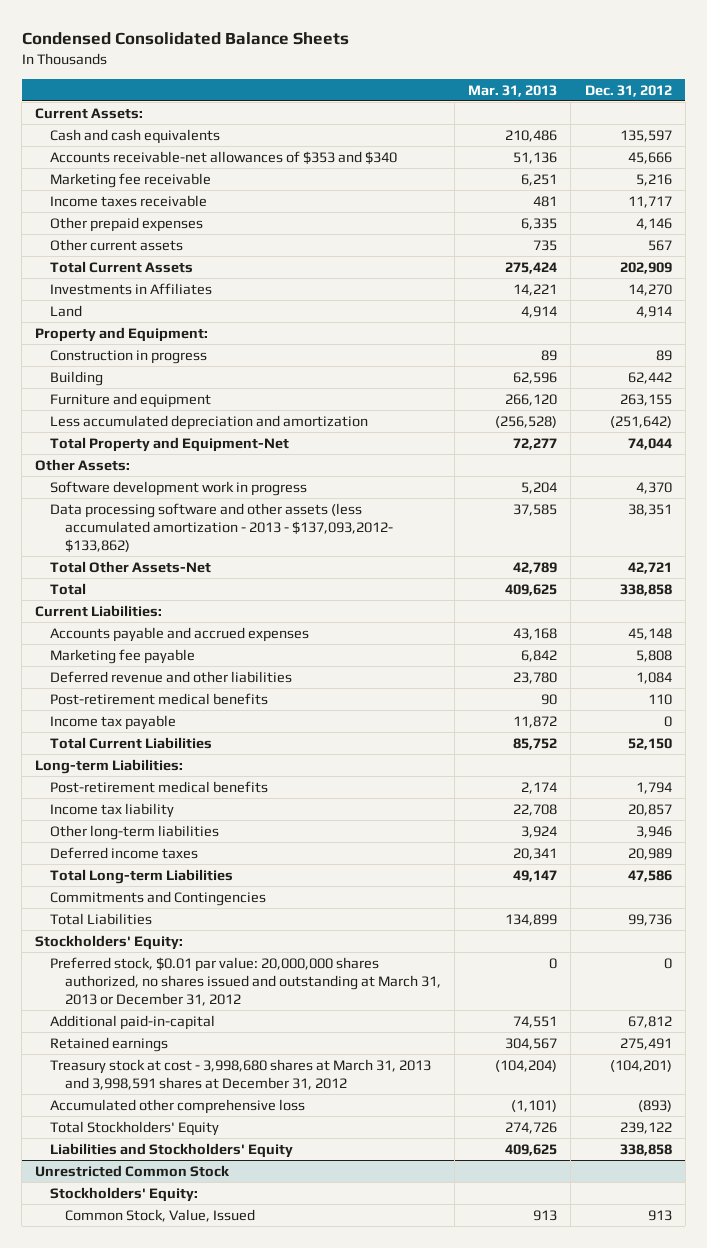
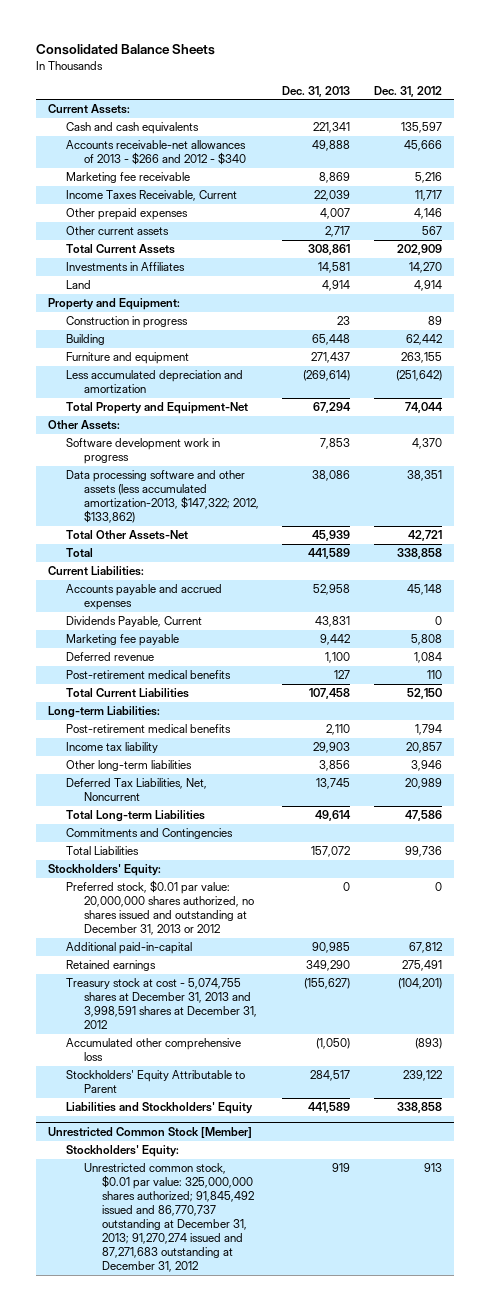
- Condensed Consolidated Balance Sheets
+ Consolidated Balance Sheets
- | Mar. 31, 2013 | Dec. 31, 2012
+ | Dec. 31, 2013 | Dec. 31, 2012
- Accounts receivable-net allowances of $353 and $340 | 51,136 | 45,666
+ Accounts receivable-net allowances of 2013 - $266 and 2012 - $340 | 49,888 | 45,666
- Income taxes receivable | 481 | 11,717
+ Income Taxes Receivable, Current | 22,039 | 11,717
- Data processing software and other assets (less accumulated amortization - 2013 - $137,093,2012- $133,862) | 37,585 | 38,351
+ Data processing software and other assets (less accumulated amortization-2013, $147,322; 2012, $133,862) | 38,086 | 38,351
+ Dividends Payable, Current | 43,831 | 0
- Deferred revenue and other liabilities | 23,780 | 1,084
+ Deferred revenue | 1,100 | 1,084
- Income tax payable | 11,872 | 0
- Deferred income taxes | 20,341 | 20,989
+ Deferred Tax Liabilities, Net, Noncurrent | 13,745 | 20,989
- Preferred stock, $0.01 par value: 20,000,000 shares authorized, no shares issued and outstanding at March 31, 2013 or December 31, 2012 | 0 | 0
+ Preferred stock, $0.01 par value: 20,000,000 shares authorized, no shares issued and outstanding at December 31, 2013 or 2012 | 0 | 0
- Treasury stock at cost - 3,998,680 shares at March 31, 2013 and 3,998,591 shares at December 31, 2012 | (104,204) | (104,201)
+ Treasury stock at cost - 5,074,755 shares at December 31, 2013 and 3,998,591 shares at December 31, 2012 | (155,627) | (104,201)
- Total Stockholders' Equity | 274,726 | 239,122
+ Stockholders' Equity Attributable to Parent | 284,517 | 239,122
- Unrestricted Common Stock
+ Unrestricted Common Stock [Member]
- Common Stock, Value, Issued | 913 | 913
+ Unrestricted common stock, $0.01 par value: 325,000,000 shares authorized; 91,845,492 issued and 86,770,737 outstanding at December 31, 2013; 91,270,274 issued and 87,271,683 outstanding at December 31, 2012 | 919 | 913

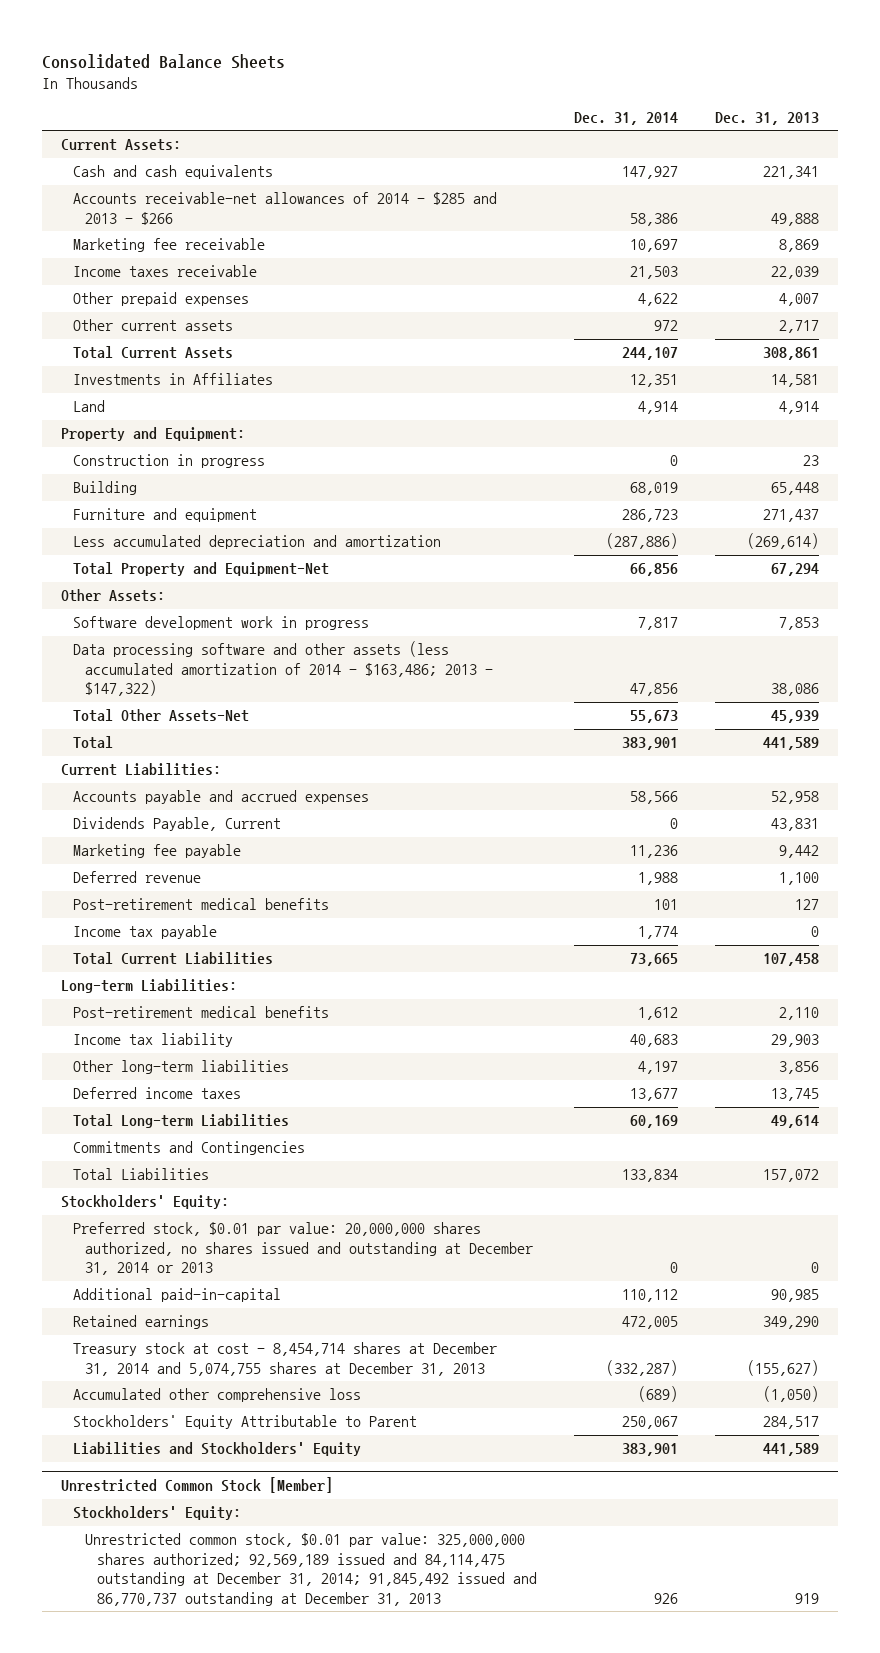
- | Dec. 31, 2013 | Dec. 31, 2012
+ | Dec. 31, 2014 | Dec. 31, 2013
- Accounts receivable-net allowances of 2013 - $266 and 2012 - $340 | 49,888 | 45,666
+ Accounts receivable-net allowances of 2014 - $285 and 2013 - $266 | 58,386 | 49,888
- Income Taxes Receivable, Current | 22,039 | 11,717
+ Income taxes receivable | 21,503 | 22,039
- Data processing software and other assets (less accumulated amortization-2013, $147,322; 2012, $133,862) | 38,086 | 38,351
+ Data processing software and other assets (less accumulated amortization of 2014 - $163,486; 2013 - $147,322) | 47,856 | 38,086
+ Income tax payable | 1,774 | 0
- Deferred Tax Liabilities, Net, Noncurrent | 13,745 | 20,989
+ Deferred income taxes | 13,677 | 13,745
- Preferred stock, $0.01 par value: 20,000,000 shares authorized, no shares issued and outstanding at December 31, 2013 or 2012 | 0 | 0
+ Preferred stock, $0.01 par value: 20,000,000 shares authorized, no shares issued and outstanding at December 31, 2014 or 2013 | 0 | 0
- Treasury stock at cost - 5,074,755 shares at December 31, 2013 and 3,998,591 shares at December 31, 2012 | (155,627) | (104,201)
+ Treasury stock at cost - 8,454,714 shares at December 31, 2014 and 5,074,755 shares at December 31, 2013 | (332,287) | (155,627)
@ Unrestricted Common Stock [Member]
- Unrestricted common stock, $0.01 par value: 325,000,000 shares authorized; 91,845,492 issued and 86,770,737 outstanding at December 31, 2013; 91,270,274 issued and 87,271,683 outstanding at December 31, 2012 | 919 | 913
+ Unrestricted common stock, $0.01 par value: 325,000,000 shares authorized; 92,569,189 issued and 84,114,475 outstanding at December 31, 2014; 91,845,492 issued and 86,770,737 outstanding at December 31, 2013 | 926 | 919

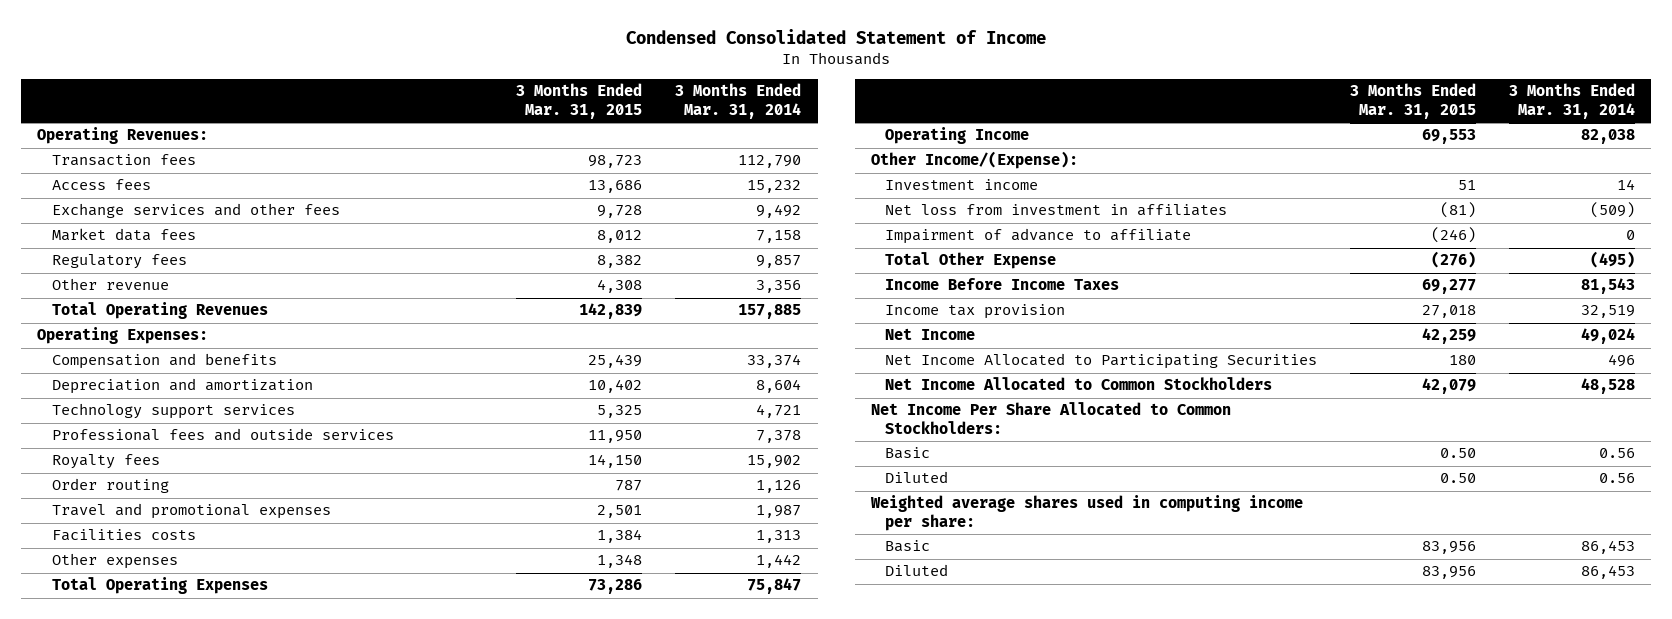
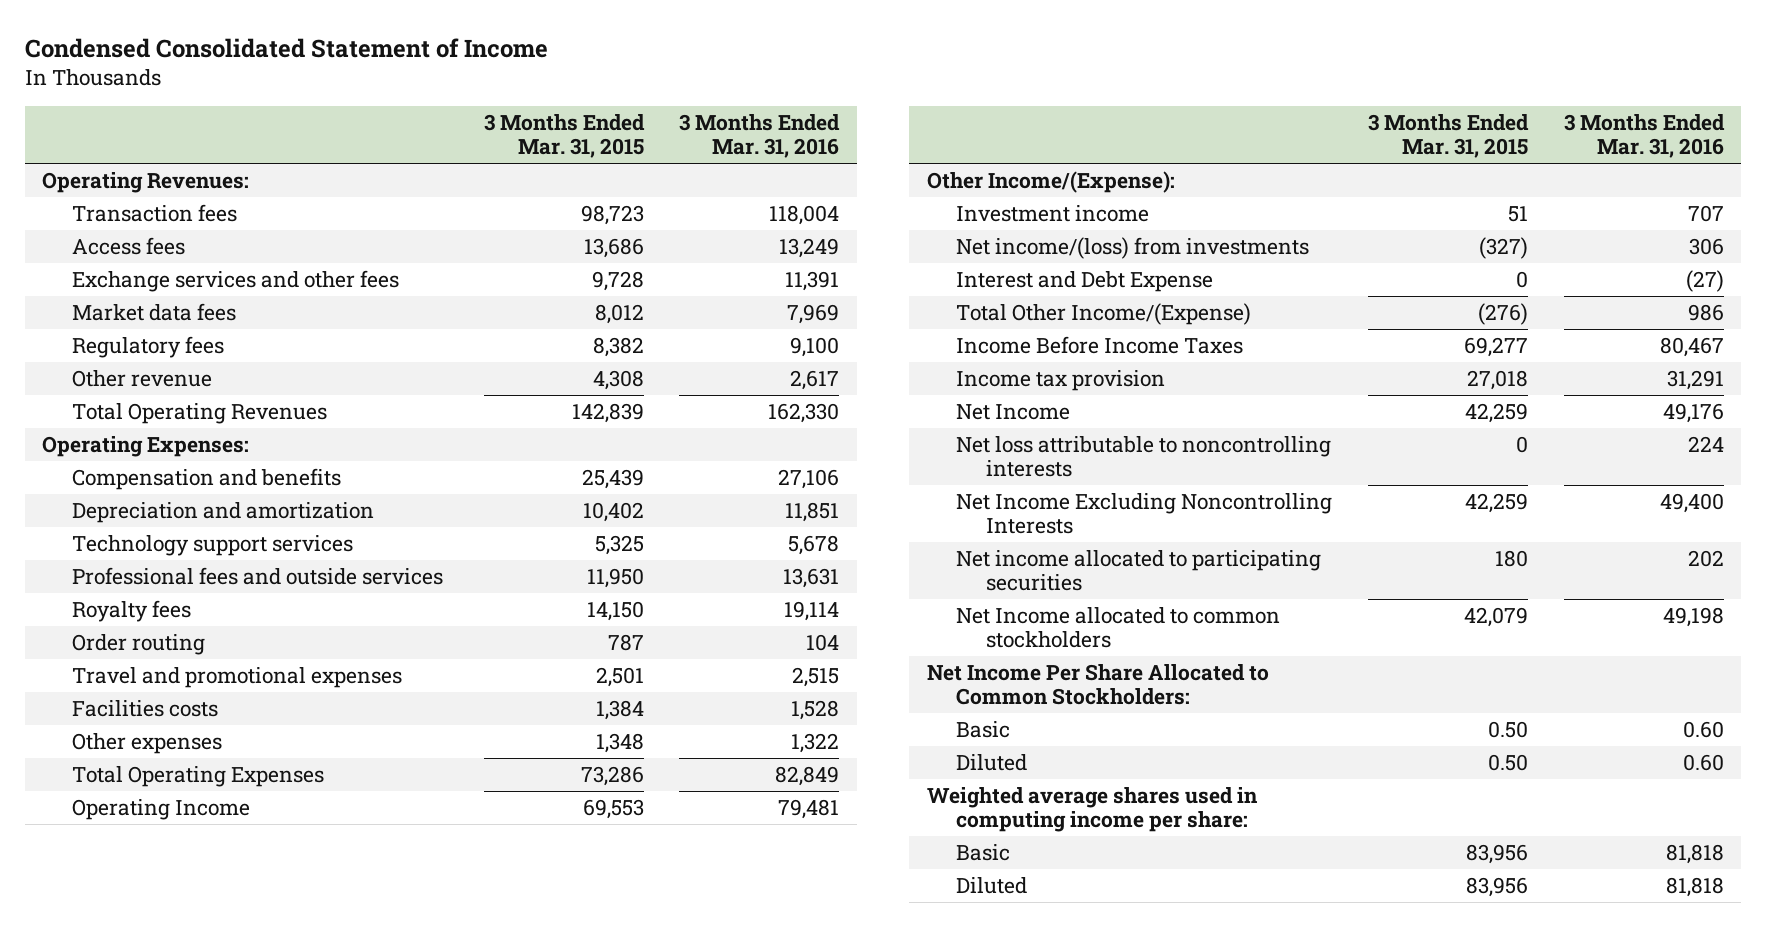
- | 3 Months Ended Mar. 31, 2015 | 3 Months Ended Mar. 31, 2014
+ | 3 Months Ended Mar. 31, 2015 | 3 Months Ended Mar. 31, 2016
- Net loss from investment in affiliates | (81) | (509)
- Impairment of advance to affiliate | (246) | 0
- Total Other Expense | (276) | (495)
+ Net income/(loss) from investments | (327) | 306
+ Interest and Debt Expense | 0 | (27)
+ Total Other Income/(Expense) | (276) | 986
- Net Income Allocated to Participating Securities | 180 | 496
- Net Income Allocated to Common Stockholders | 42,079 | 48,528
+ Net loss attributable to noncontrolling interests | 0 | 224
+ Net Income Excluding Noncontrolling Interests | 42,259 | 49,400
+ Net income allocated to participating securities | 180 | 202
+ Net Income allocated to common stockholders | 42,079 | 49,198

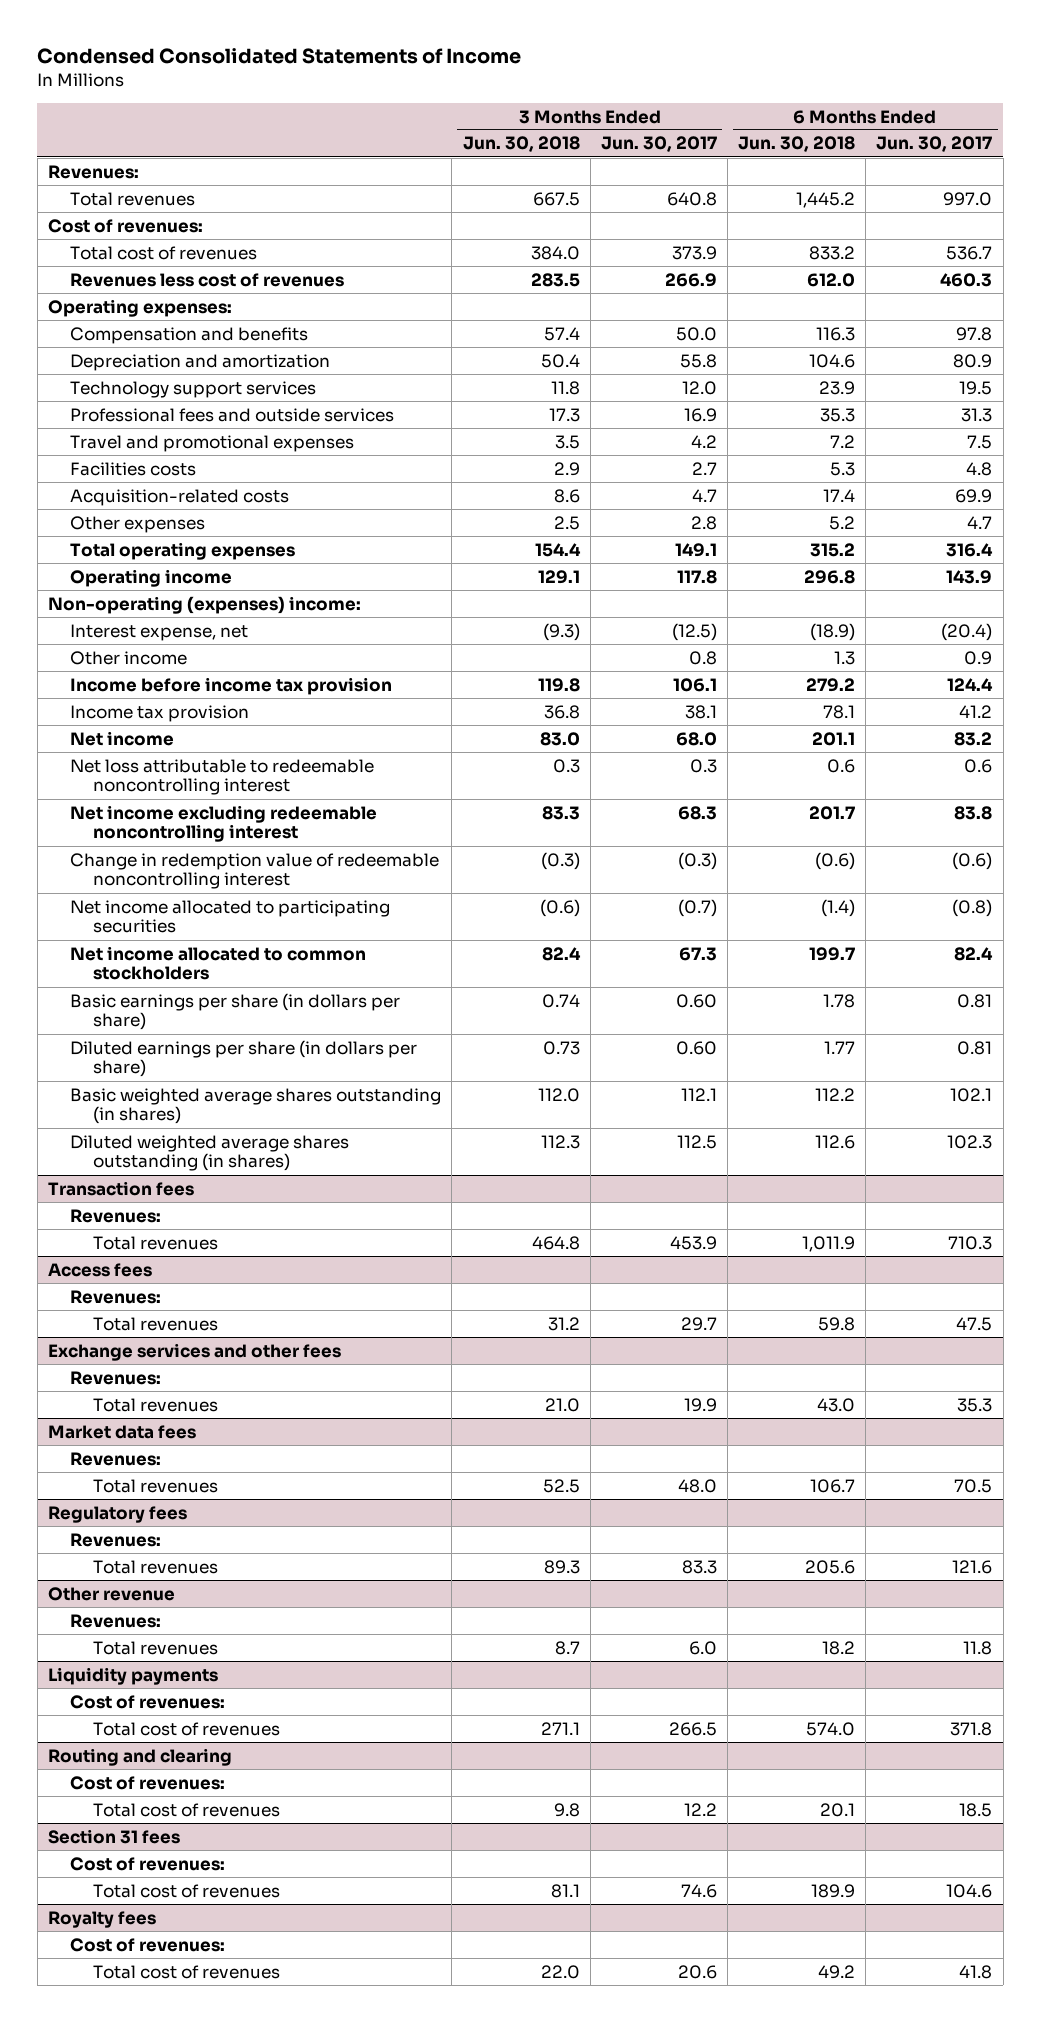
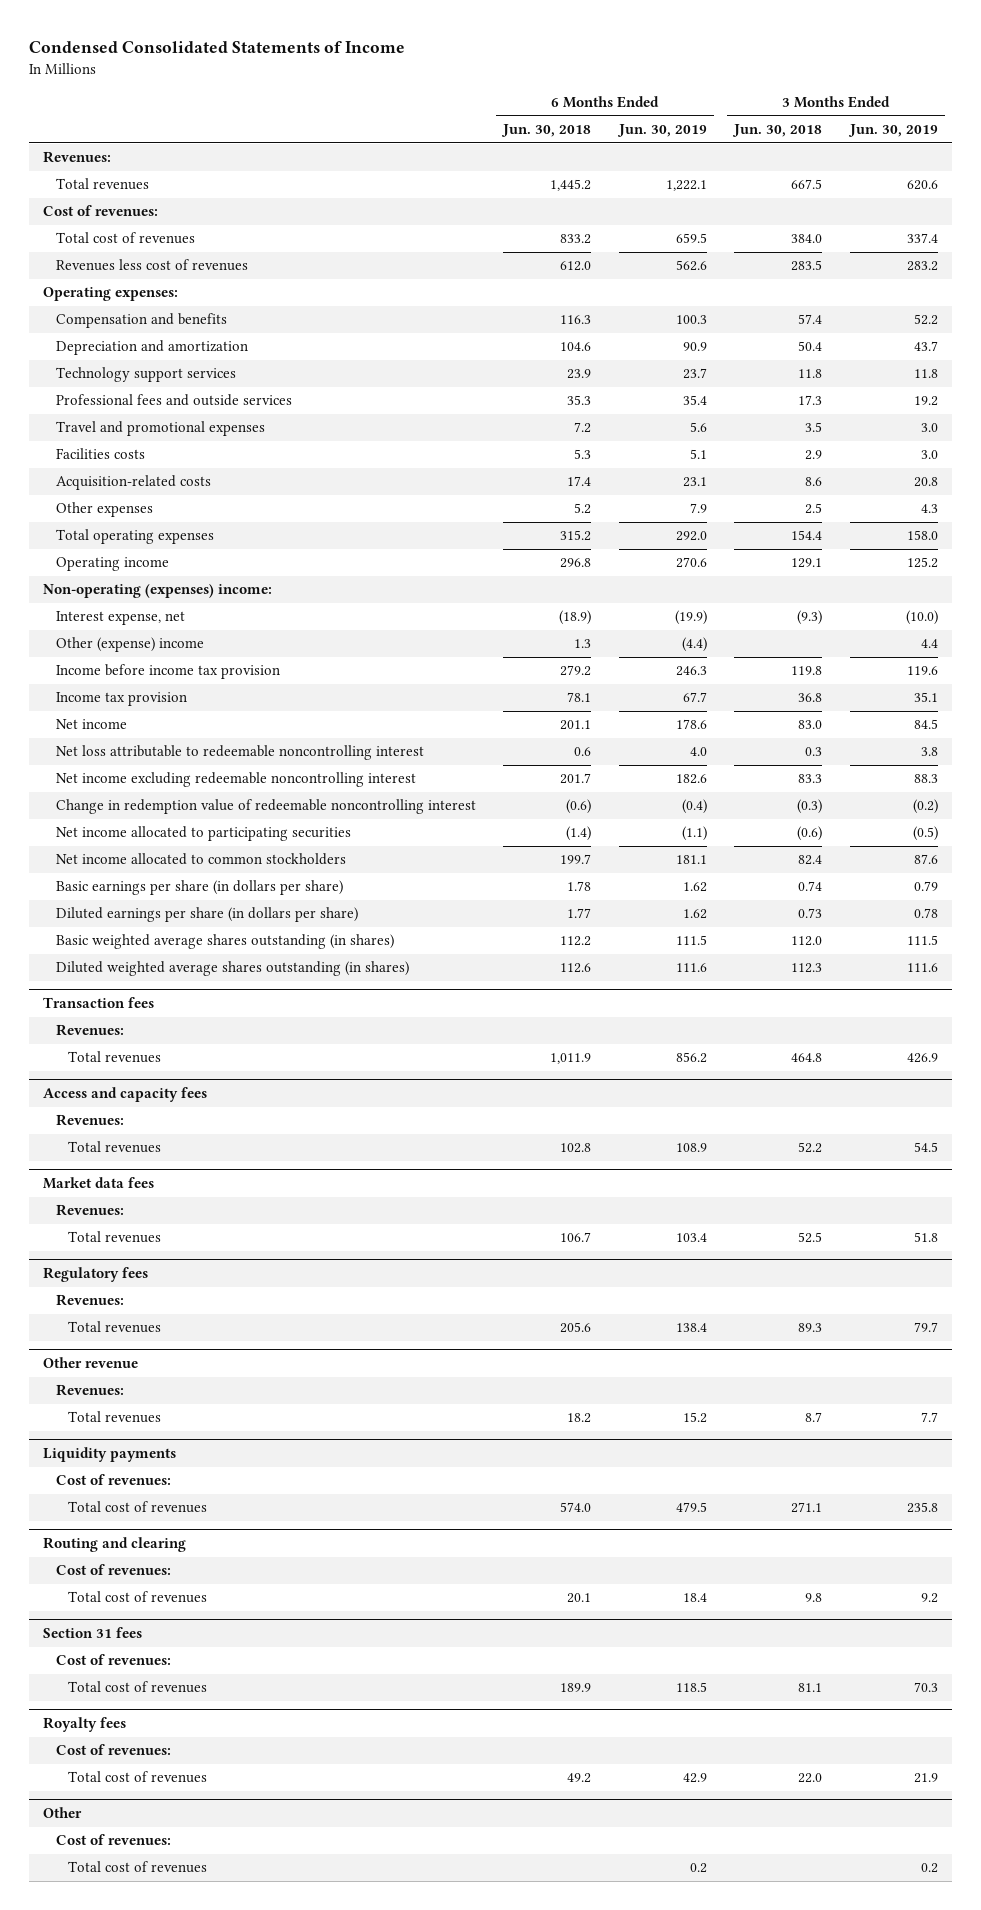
- | 3 Months Ended Jun. 30, 2018 | 3 Months Ended Jun. 30, 2017 | 6 Months Ended Jun. 30, 2018 | 6 Months Ended Jun. 30, 2017
+ | 6 Months Ended Jun. 30, 2018 | 6 Months Ended Jun. 30, 2019 | 3 Months Ended Jun. 30, 2018 | 3 Months Ended Jun. 30, 2019
- Other income | | 0.8 | 1.3 | 0.9
+ Other (expense) income | 1.3 | (4.4) | | 4.4
- Access fees
- Revenues:
- Total revenues | 31.2 | 29.7 | 59.8 | 47.5
- Exchange services and other fees
+ Access and capacity fees
- Total revenues | 21.0 | 19.9 | 43.0 | 35.3
+ Total revenues | 102.8 | 108.9 | 52.2 | 54.5
+ Other
+ Cost of revenues:
+ Total cost of revenues | | 0.2 | | 0.2

